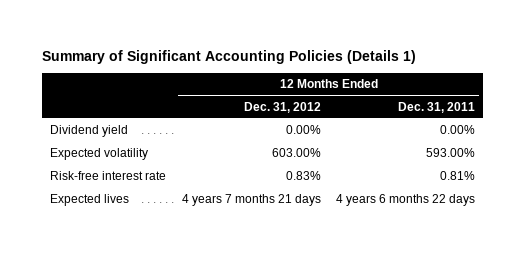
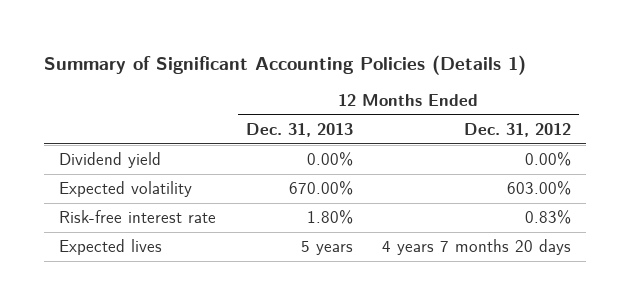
- | 12 Months Ended Dec. 31, 2012 | 12 Months Ended Dec. 31, 2011
+ | 12 Months Ended Dec. 31, 2013 | 12 Months Ended Dec. 31, 2012
- Expected lives | 4 years 7 months 21 days | 4 years 6 months 22 days
+ Expected lives | 5 years | 4 years 7 months 20 days

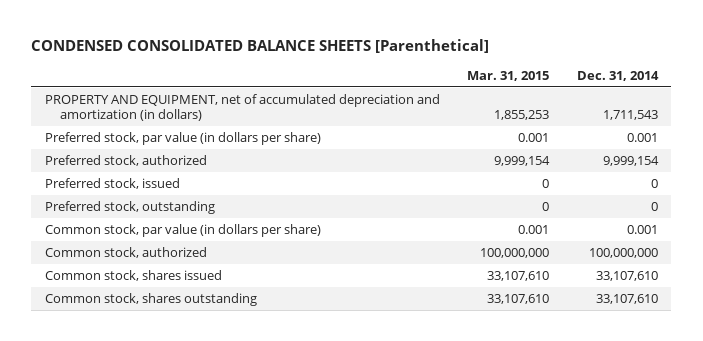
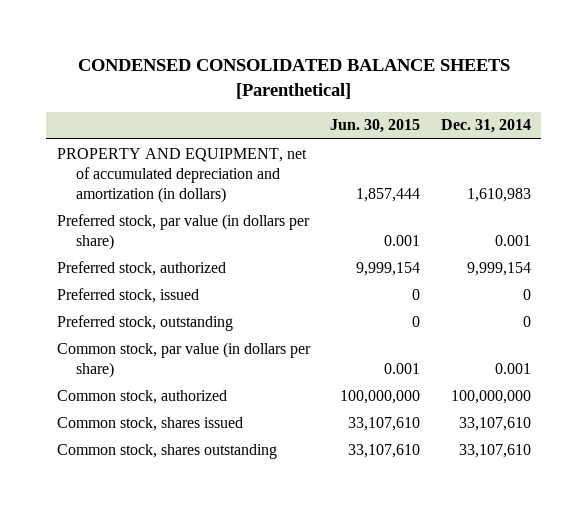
- | Mar. 31, 2015 | Dec. 31, 2014
+ | Jun. 30, 2015 | Dec. 31, 2014
- PROPERTY AND EQUIPMENT, net of accumulated depreciation and amortization (in dollars) | 1,855,253 | 1,711,543
+ PROPERTY AND EQUIPMENT, net of accumulated depreciation and amortization (in dollars) | 1,857,444 | 1,610,983

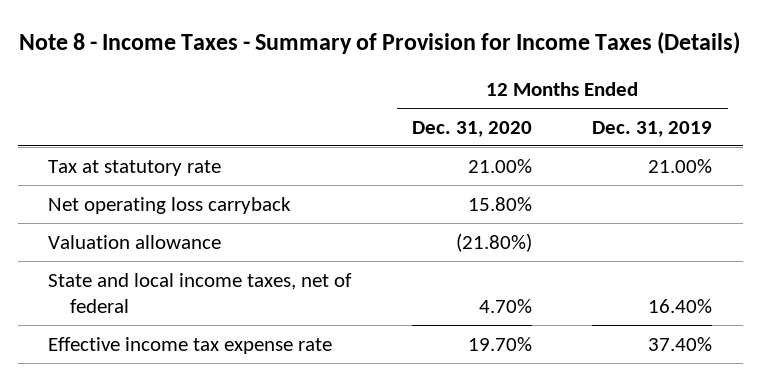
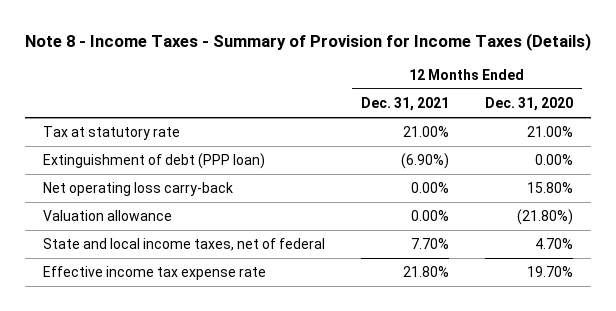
- | 12 Months Ended Dec. 31, 2020 | 12 Months Ended Dec. 31, 2019
+ | 12 Months Ended Dec. 31, 2021 | 12 Months Ended Dec. 31, 2020
- Net operating loss carryback | 15.80% |
+ Extinguishment of debt (PPP loan) | (6.90%) | 0.00%
+ Net operating loss carry-back | 0.00% | 15.80%

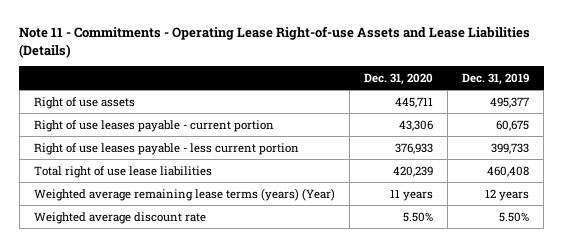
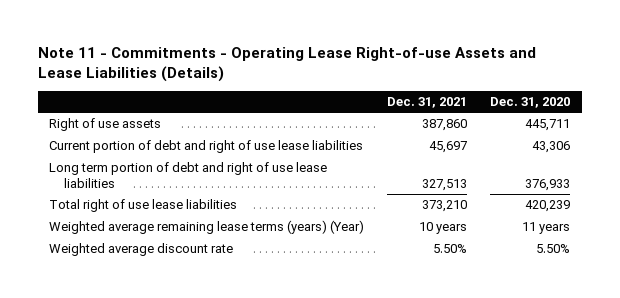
- | Dec. 31, 2020 | Dec. 31, 2019
+ | Dec. 31, 2021 | Dec. 31, 2020
- Right of use leases payable - current portion | 43,306 | 60,675
- Right of use leases payable - less current portion | 376,933 | 399,733
+ Current portion of debt and right of use lease liabilities | 45,697 | 43,306
+ Long term portion of debt and right of use lease liabilities | 327,513 | 376,933

